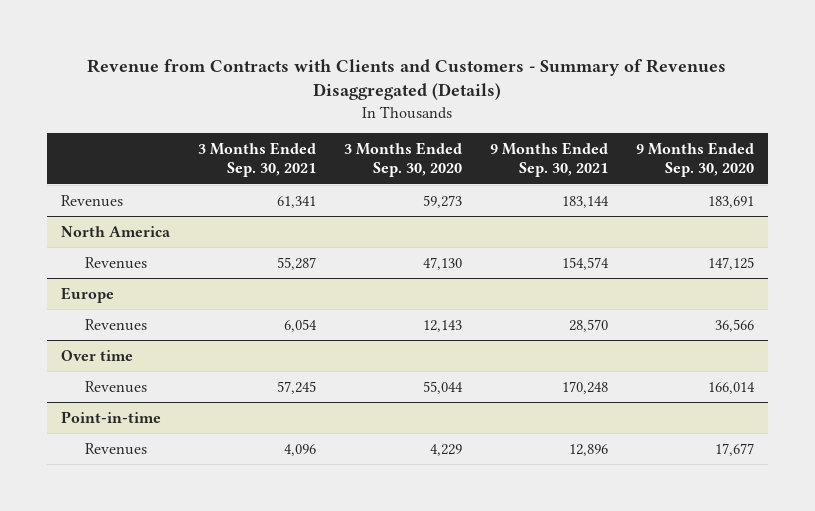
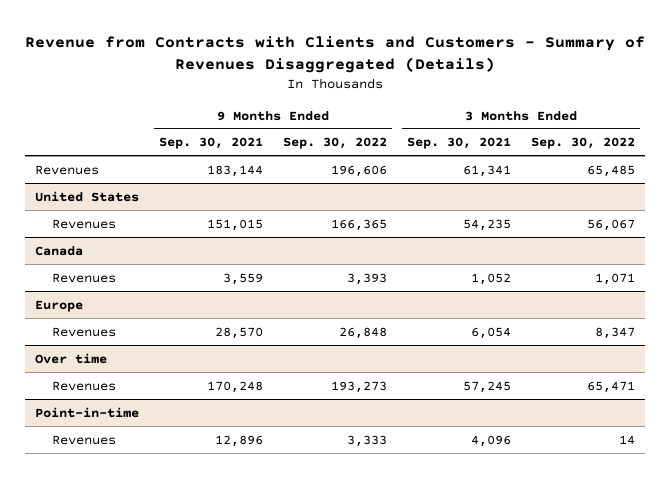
- | 3 Months Ended Sep. 30, 2021 | 3 Months Ended Sep. 30, 2020 | 9 Months Ended Sep. 30, 2021 | 9 Months Ended Sep. 30, 2020
+ | 9 Months Ended Sep. 30, 2021 | 9 Months Ended Sep. 30, 2022 | 3 Months Ended Sep. 30, 2021 | 3 Months Ended Sep. 30, 2022
- North America
- Revenues | 55,287 | 47,130 | 154,574 | 147,125
+ United States
+ Revenues | 151,015 | 166,365 | 54,235 | 56,067
+ Canada
+ Revenues | 3,559 | 3,393 | 1,052 | 1,071

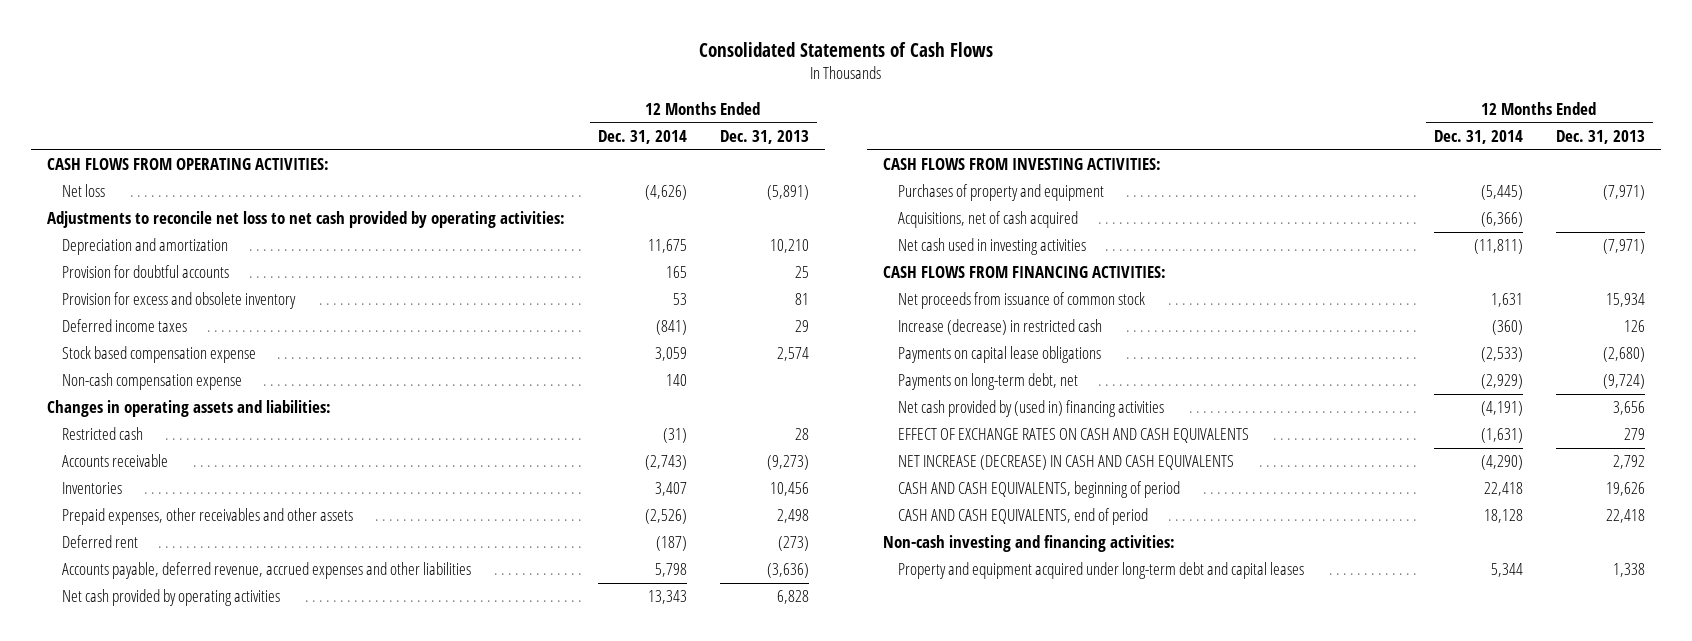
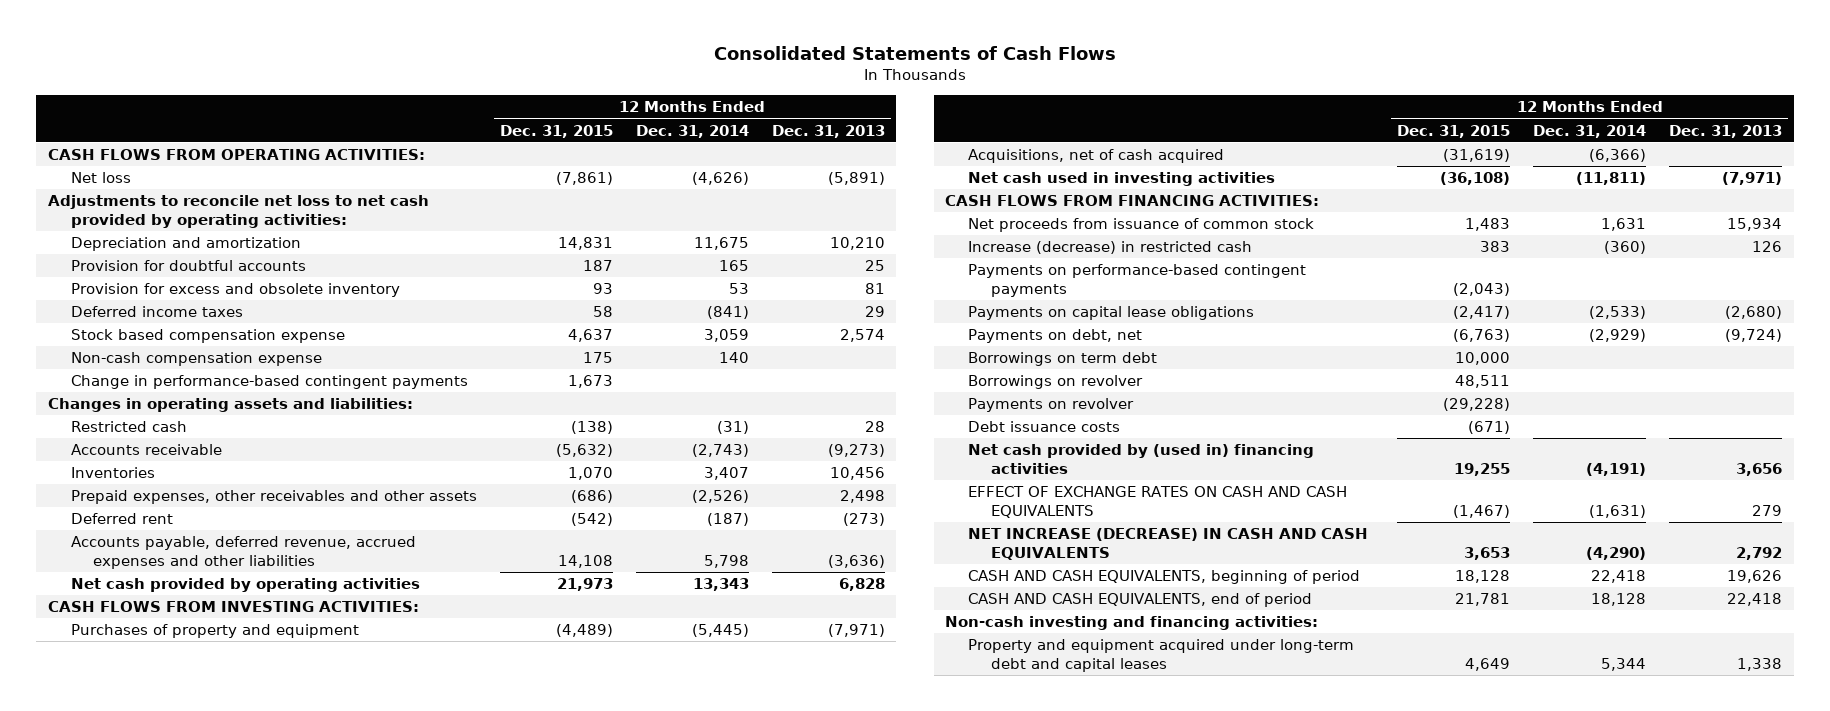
- | 12 Months Ended Dec. 31, 2014 | 12 Months Ended Dec. 31, 2013
+ | 12 Months Ended Dec. 31, 2015 | 12 Months Ended Dec. 31, 2014 | 12 Months Ended Dec. 31, 2013
+ Change in performance-based contingent payments | 1,673 | |
+ Payments on performance-based contingent payments | (2,043) | |
- Payments on long-term debt, net | (2,929) | (9,724)
+ Payments on debt, net | (6,763) | (2,929) | (9,724)
+ Borrowings on term debt | 10,000 | |
+ Borrowings on revolver | 48,511 | |
+ Payments on revolver | (29,228) | |
+ Debt issuance costs | (671) | |

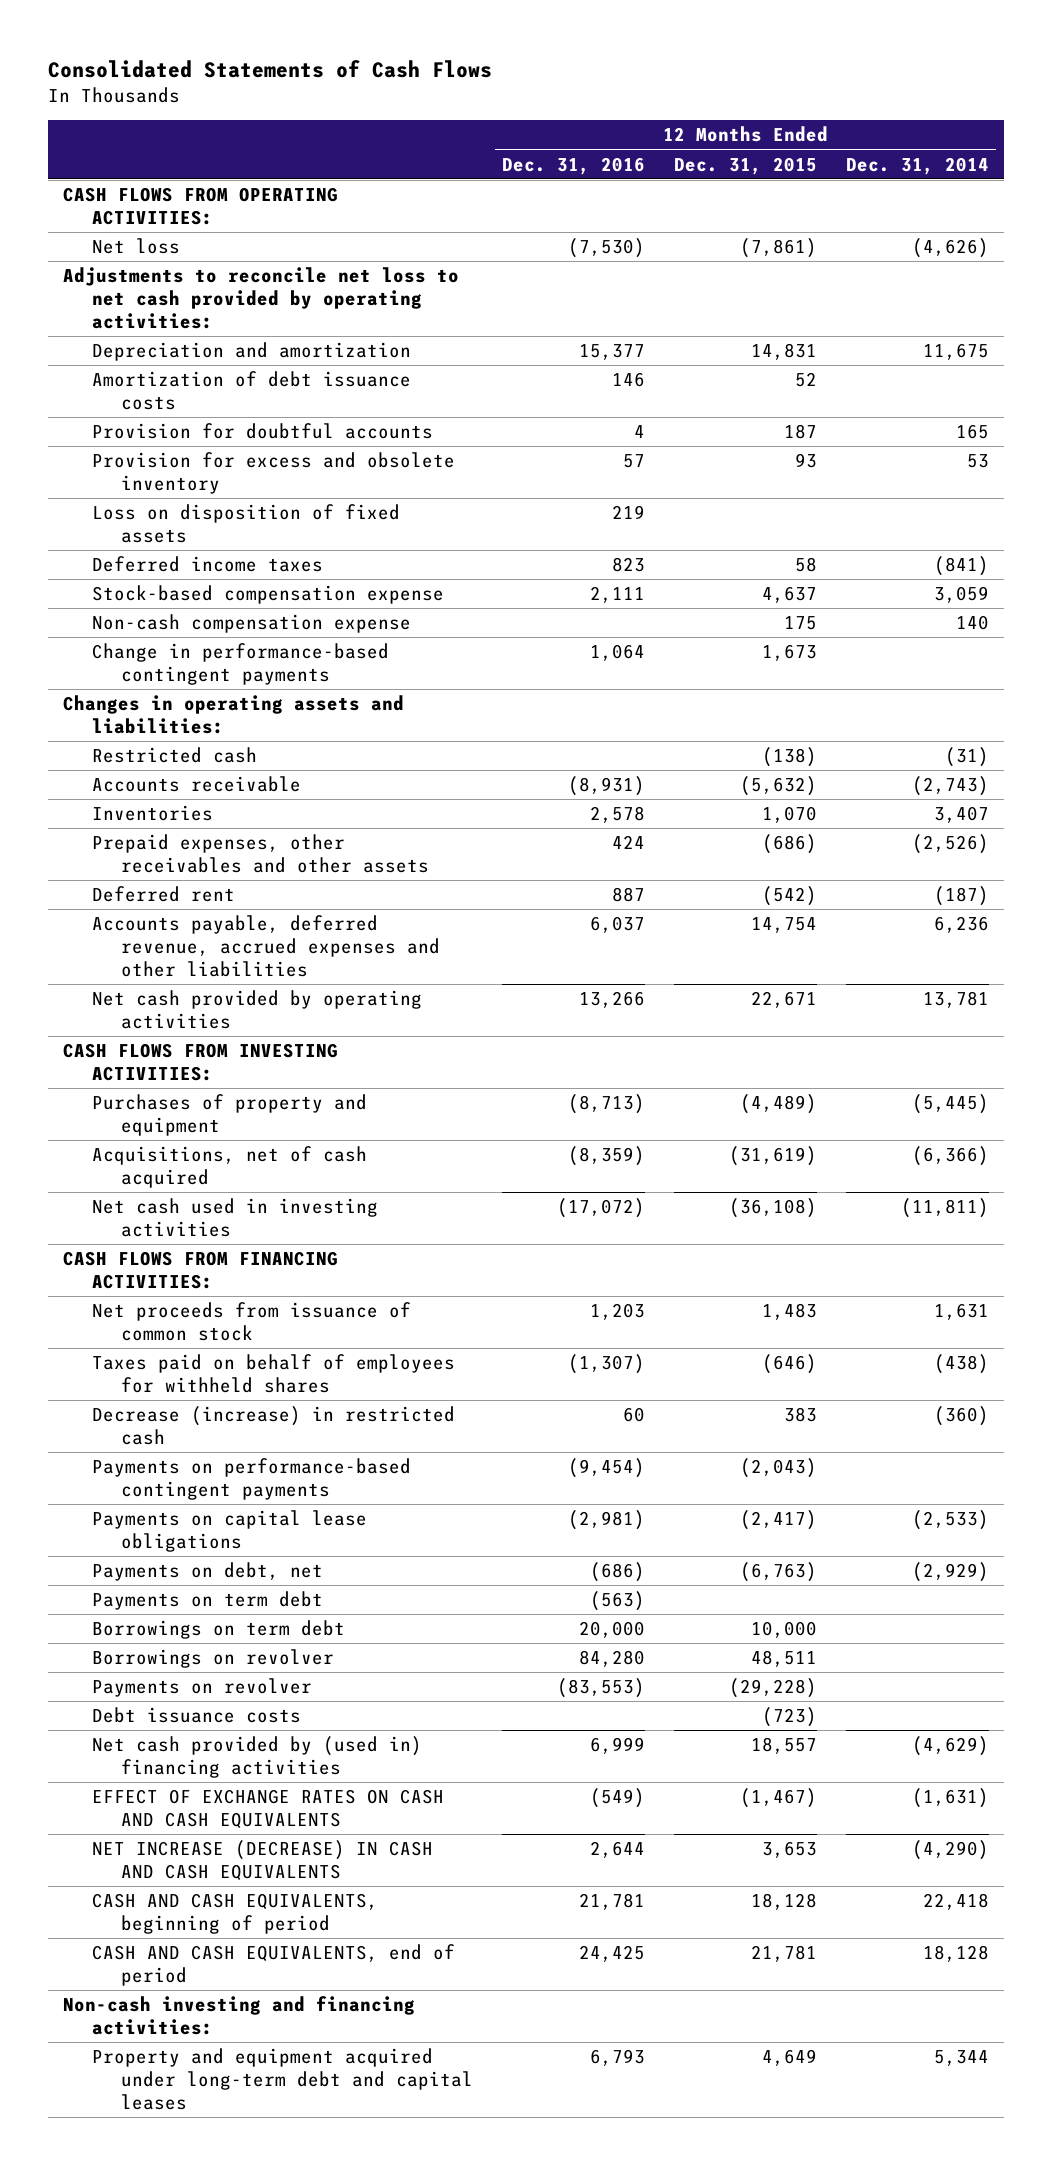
- | 12 Months Ended Dec. 31, 2015 | 12 Months Ended Dec. 31, 2014 | 12 Months Ended Dec. 31, 2013
+ | 12 Months Ended Dec. 31, 2016 | 12 Months Ended Dec. 31, 2015 | 12 Months Ended Dec. 31, 2014
+ Amortization of debt issuance costs | 146 | 52 |
+ Loss on disposition of fixed assets | 219 | |
- Stock based compensation expense | 4,637 | 3,059 | 2,574
+ Stock-based compensation expense | 2,111 | 4,637 | 3,059
- Accounts payable, deferred revenue, accrued expenses and other liabilities | 14,108 | 5,798 | (3,636)
- Net cash provided by operating activities | 21,973 | 13,343 | 6,828
+ Accounts payable, deferred revenue, accrued expenses and other liabilities | 6,037 | 14,754 | 6,236
+ Net cash provided by operating activities | 13,266 | 22,671 | 13,781
- Increase (decrease) in restricted cash | 383 | (360) | 126
+ Taxes paid on behalf of employees for withheld shares | (1,307) | (646) | (438)
+ Decrease (increase) in restricted cash | 60 | 383 | (360)
+ Payments on term debt | (563) | |
- Debt issuance costs | (671) | |
- Net cash provided by (used in) financing activities | 19,255 | (4,191) | 3,656
+ Debt issuance costs | | (723) |
+ Net cash provided by (used in) financing activities | 6,999 | 18,557 | (4,629)

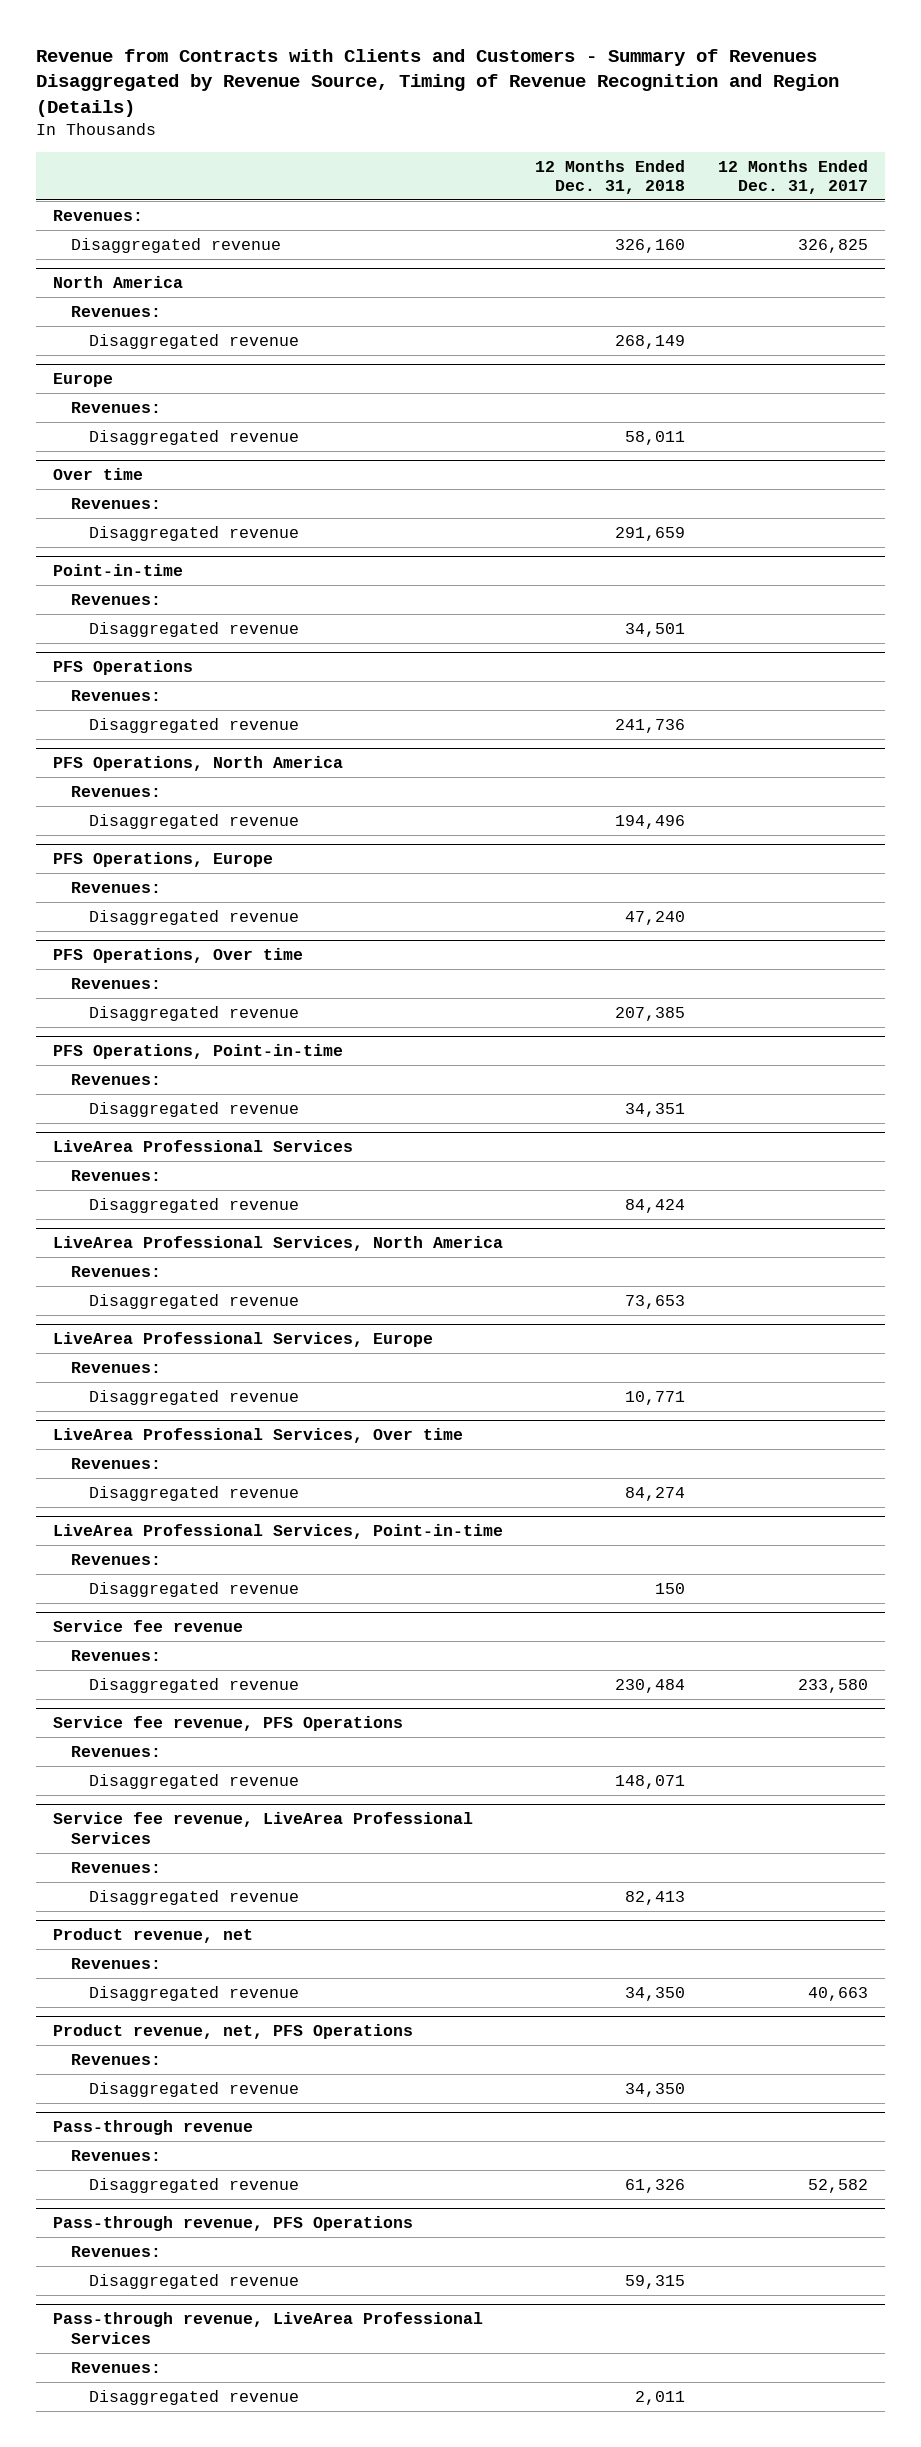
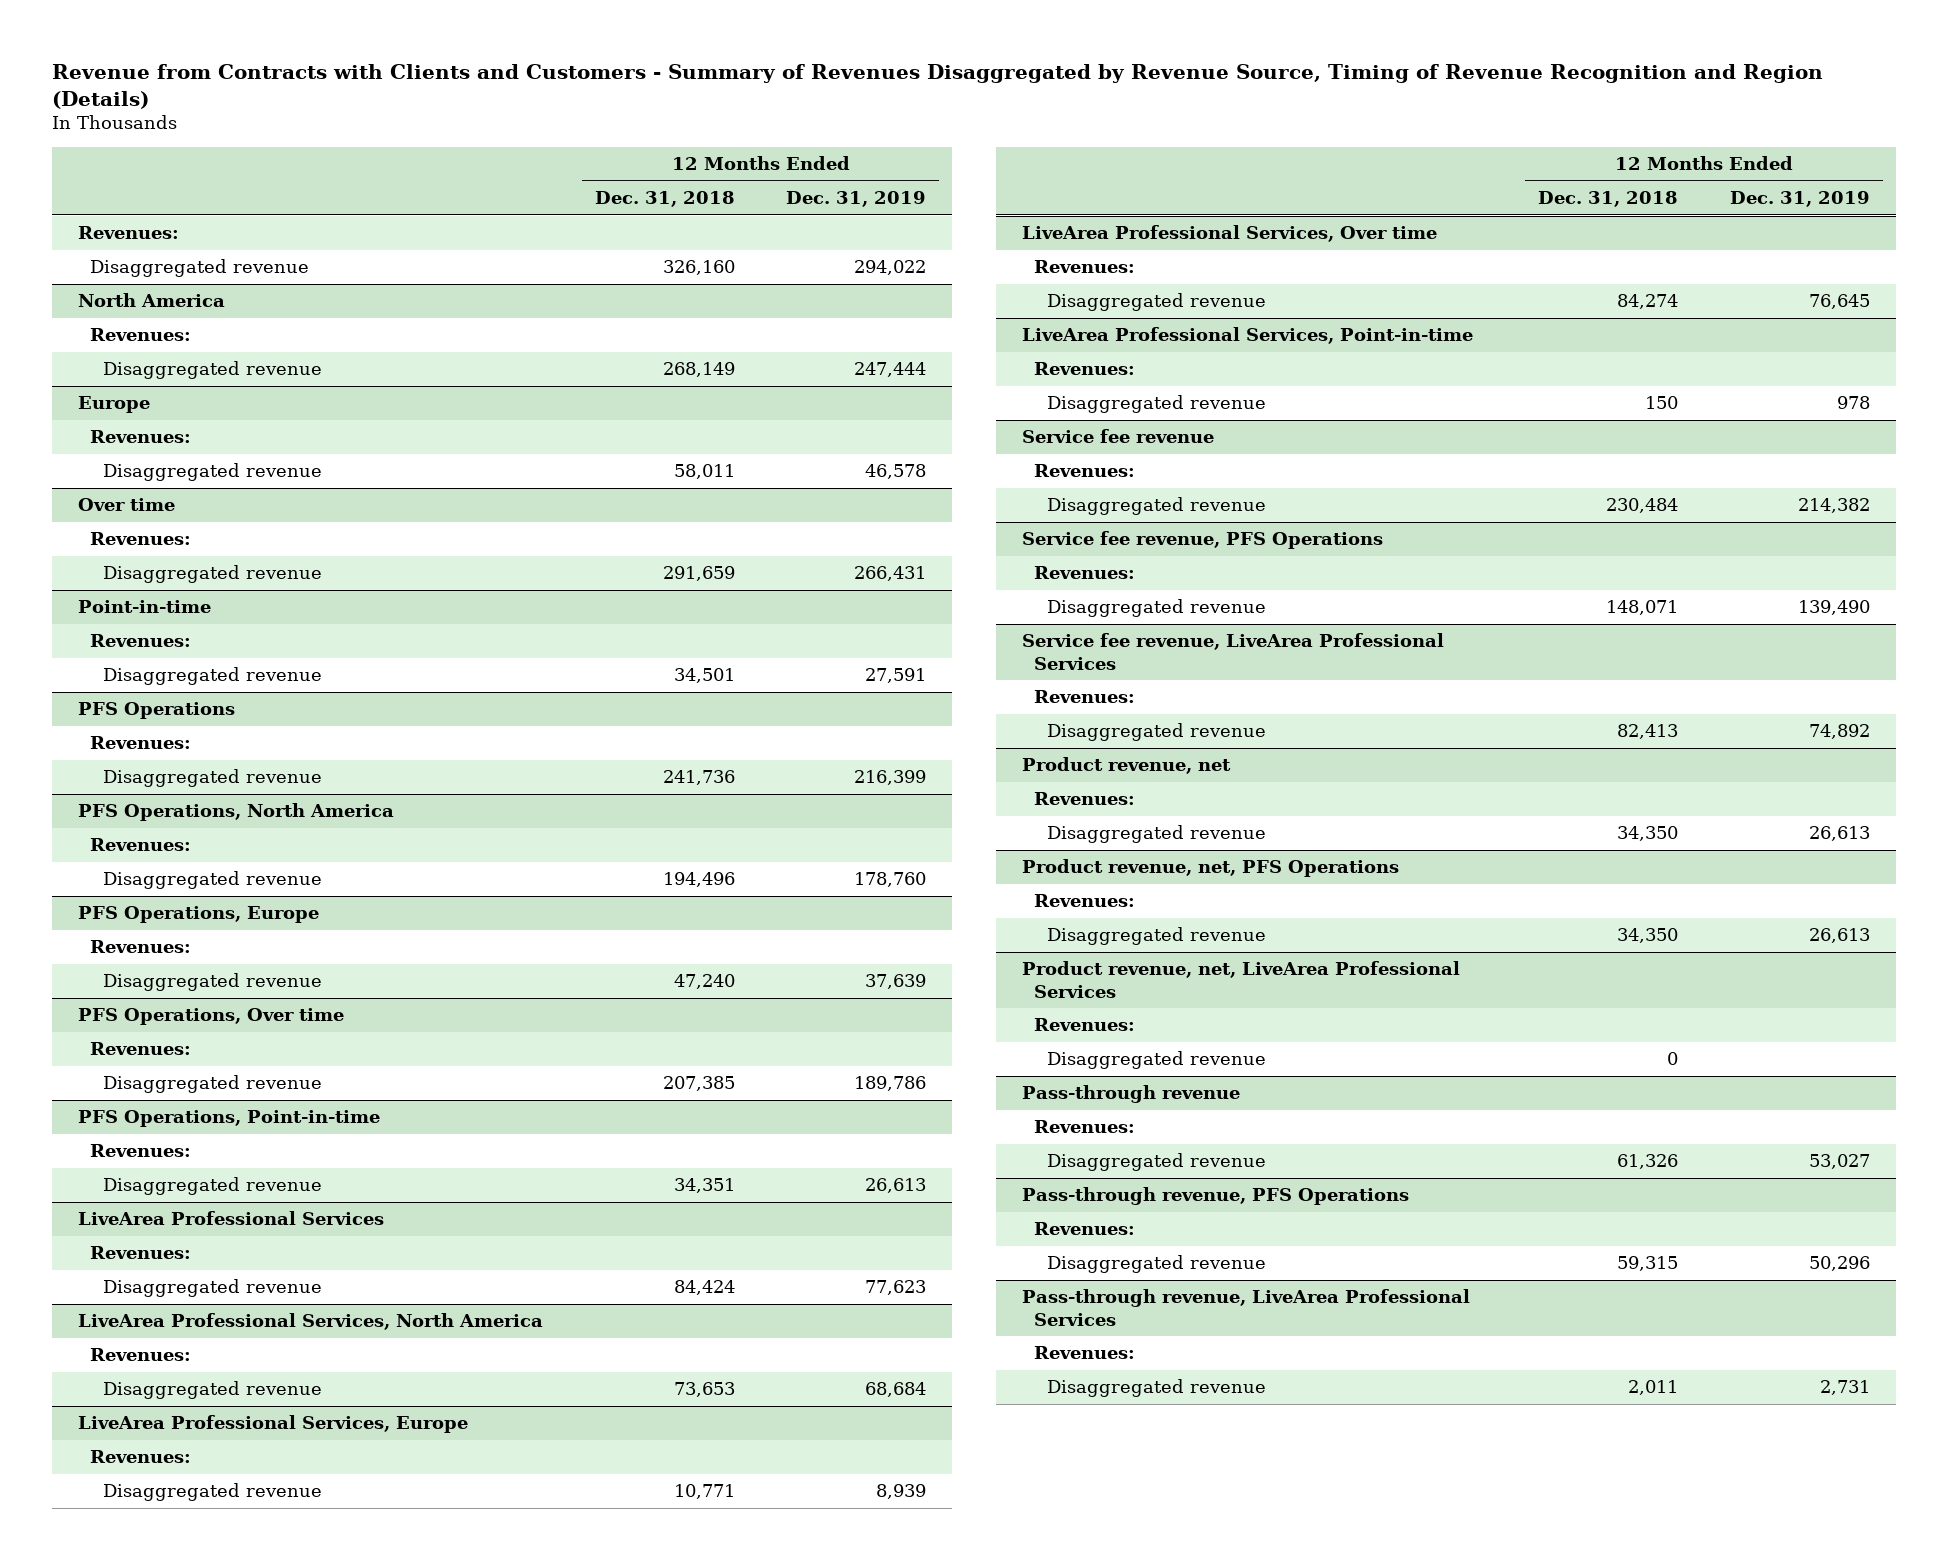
- | 12 Months Ended Dec. 31, 2018 | 12 Months Ended Dec. 31, 2017
+ | 12 Months Ended Dec. 31, 2018 | 12 Months Ended Dec. 31, 2019
+ Product revenue, net, LiveArea Professional Services
+ Revenues:
+ Disaggregated revenue | 0 |

